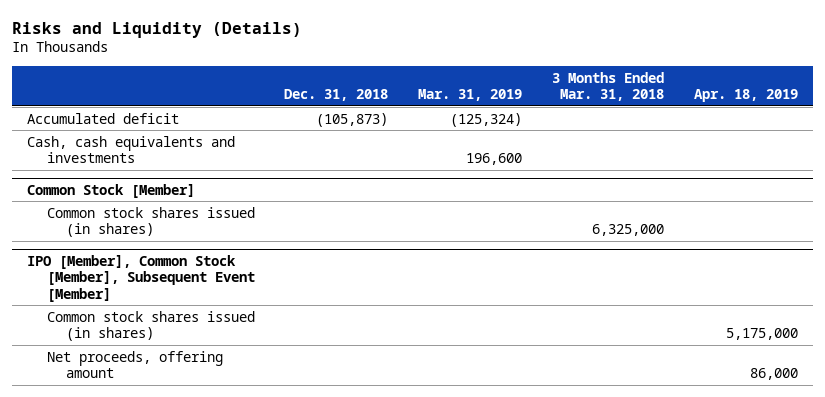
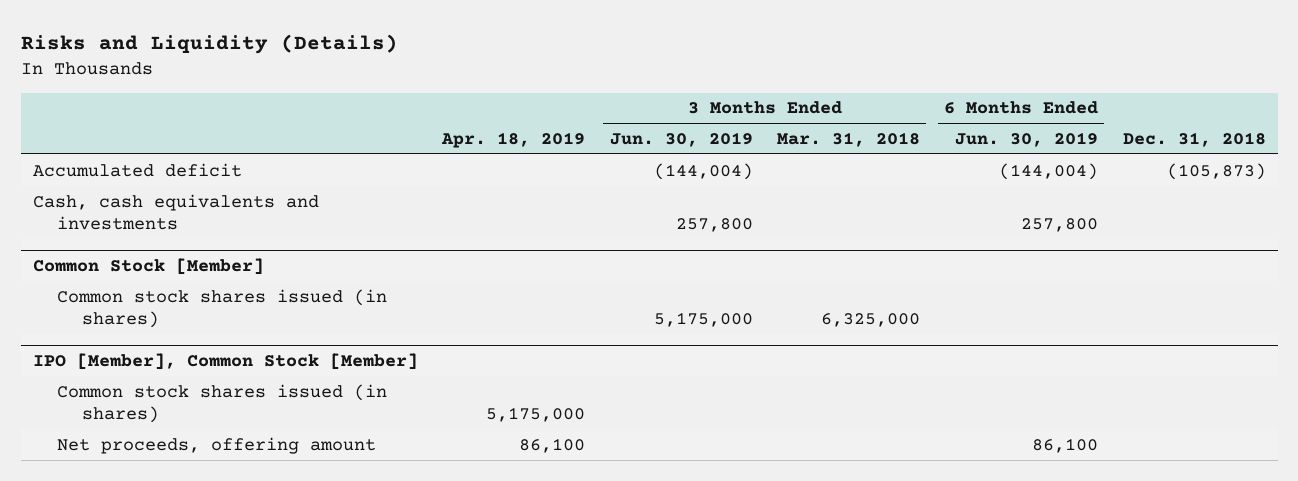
- | Dec. 31, 2018 | Mar. 31, 2019 | 3 Months Ended Mar. 31, 2018 | Apr. 18, 2019
+ | Apr. 18, 2019 | 3 Months Ended Jun. 30, 2019 | 3 Months Ended Mar. 31, 2018 | 6 Months Ended Jun. 30, 2019 | Dec. 31, 2018
- IPO [Member], Common Stock [Member], Subsequent Event [Member]
+ IPO [Member], Common Stock [Member]
- Net proceeds, offering amount | | | | 86,000
+ Net proceeds, offering amount | 86,100 | | | 86,100 |

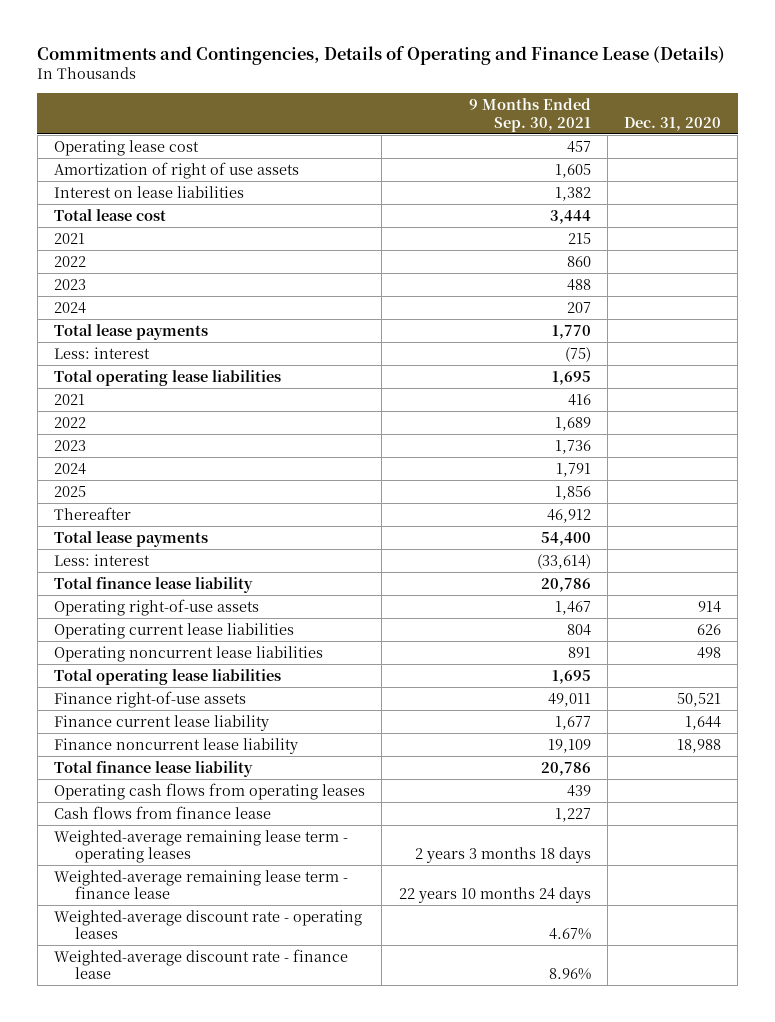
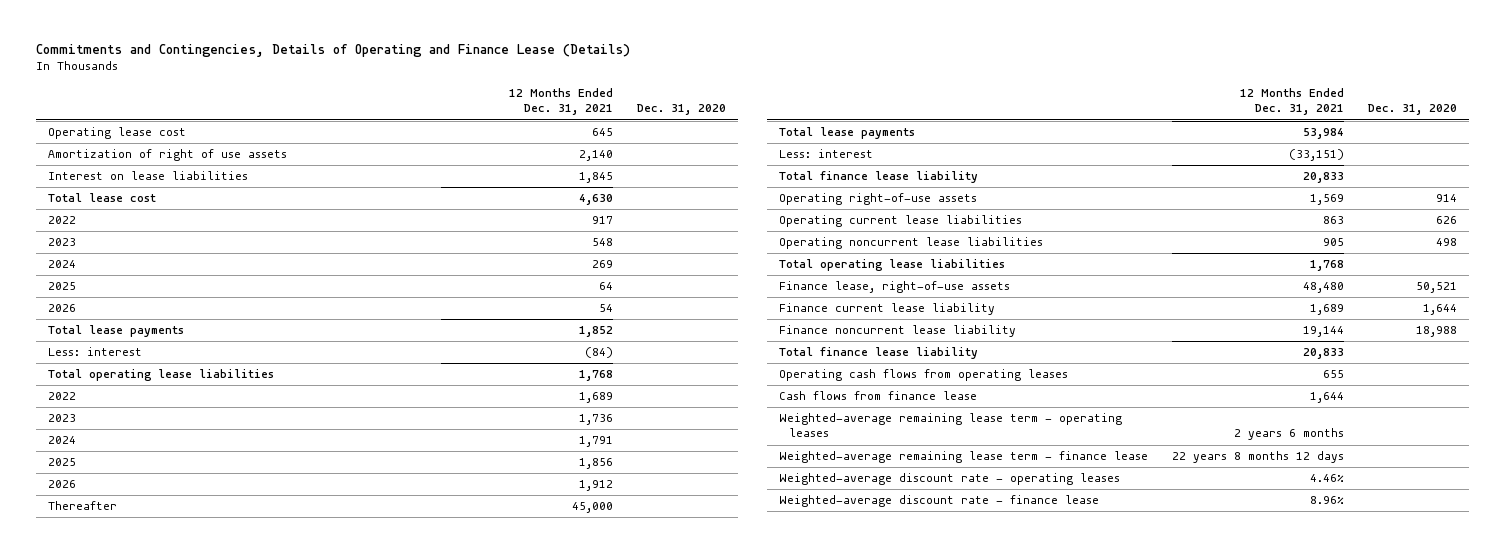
- | 9 Months Ended Sep. 30, 2021 | Dec. 31, 2020
+ | 12 Months Ended Dec. 31, 2021 | Dec. 31, 2020
- 2021 | 215 |
+ 2025 | 64 |
+ 2026 | 54 |
- 2021 | 416 |
+ 2026 | 1,912 |
- Finance right-of-use assets | 49,011 | 50,521
+ Finance lease, right-of-use assets | 48,480 | 50,521

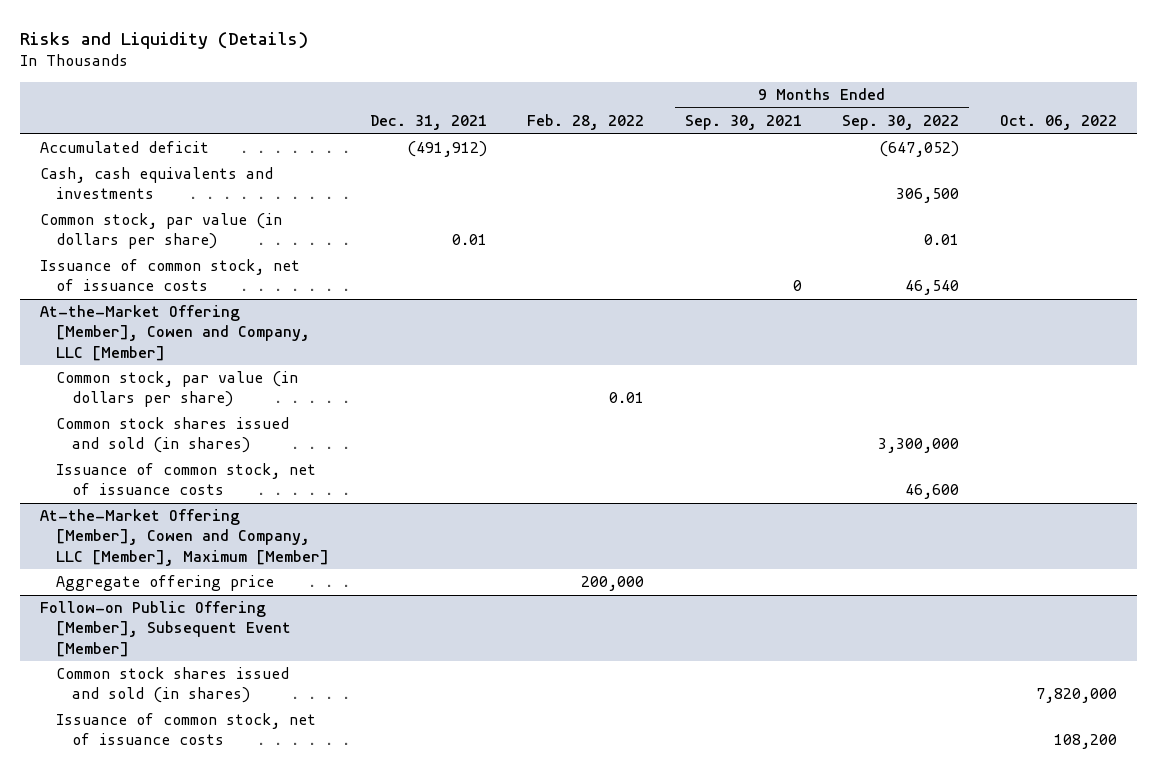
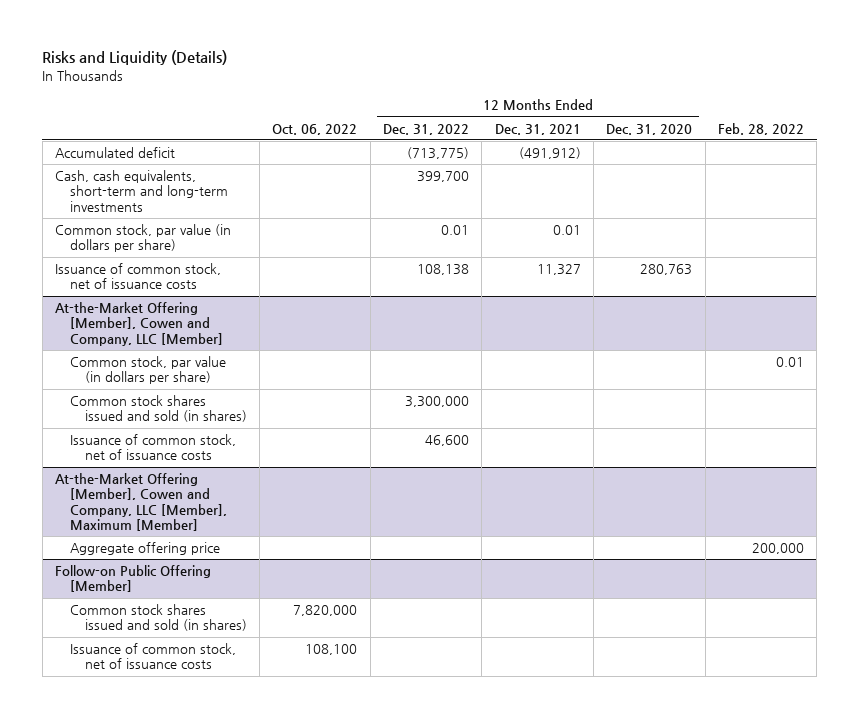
- | Dec. 31, 2021 | Feb. 28, 2022 | 9 Months Ended Sep. 30, 2021 | 9 Months Ended Sep. 30, 2022 | Oct. 06, 2022
+ | Oct. 06, 2022 | 12 Months Ended Dec. 31, 2022 | 12 Months Ended Dec. 31, 2021 | 12 Months Ended Dec. 31, 2020 | Feb. 28, 2022
- Cash, cash equivalents and investments | | | | 306,500 |
+ Cash, cash equivalents, short-term and long-term investments | | 399,700 | | |
- Follow-on Public Offering [Member], Subsequent Event [Member]
+ Follow-on Public Offering [Member]
- Issuance of common stock, net of issuance costs | | | | | 108,200
+ Issuance of common stock, net of issuance costs | 108,100 | | | |

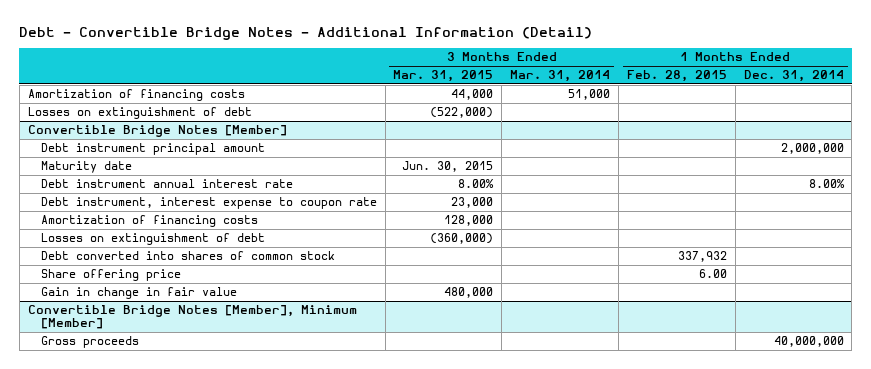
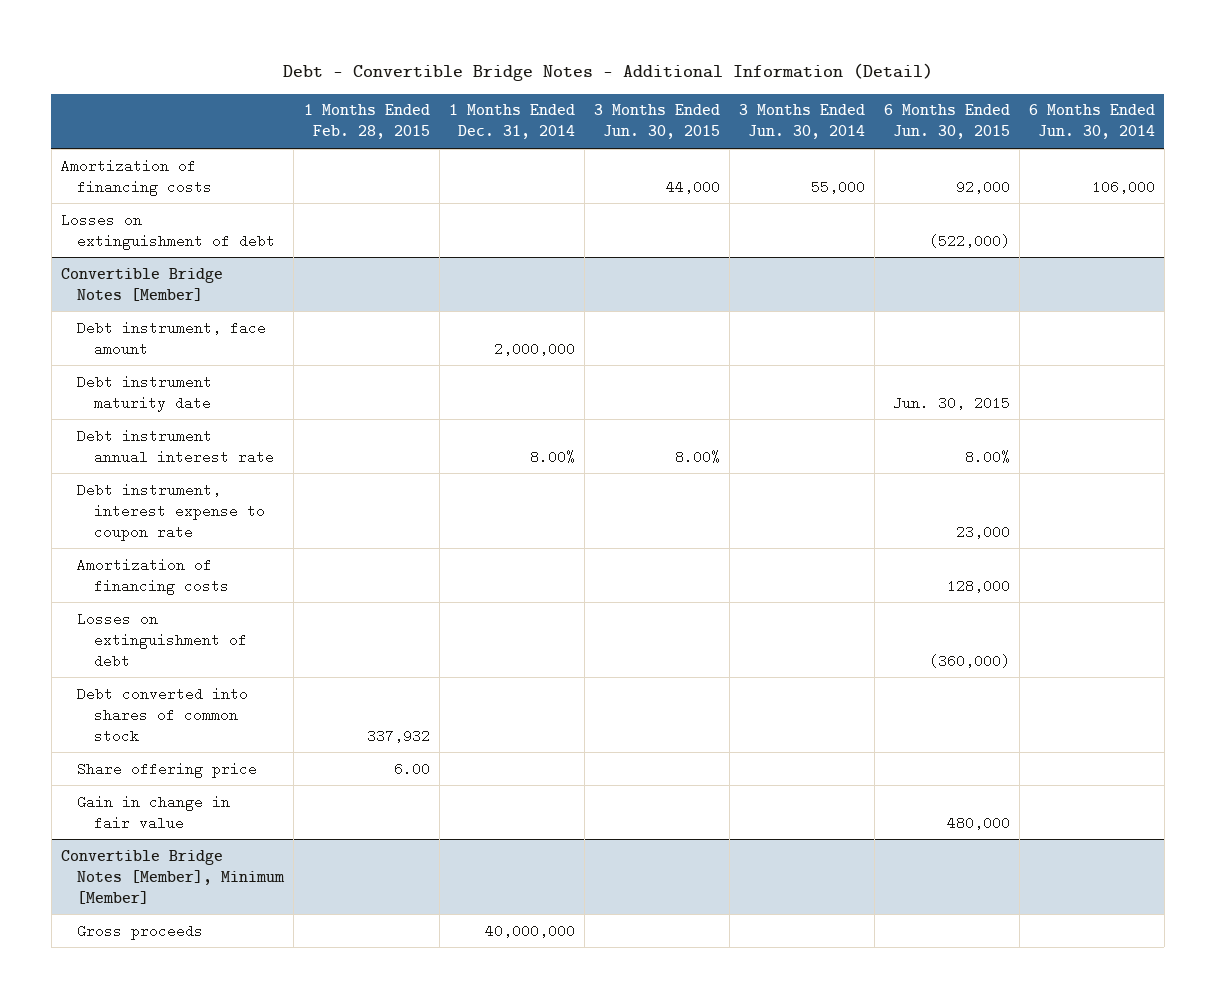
- | 3 Months Ended Mar. 31, 2015 | 3 Months Ended Mar. 31, 2014 | 1 Months Ended Feb. 28, 2015 | 1 Months Ended Dec. 31, 2014
+ | 1 Months Ended Feb. 28, 2015 | 1 Months Ended Dec. 31, 2014 | 3 Months Ended Jun. 30, 2015 | 3 Months Ended Jun. 30, 2014 | 6 Months Ended Jun. 30, 2015 | 6 Months Ended Jun. 30, 2014
@ Convertible Bridge Notes [Member]
- Debt instrument principal amount | | | | 2,000,000
- Maturity date | Jun. 30, 2015 | | |
+ Debt instrument, face amount | | 2,000,000 | | | |
+ Debt instrument maturity date | | | | | Jun. 30, 2015 |

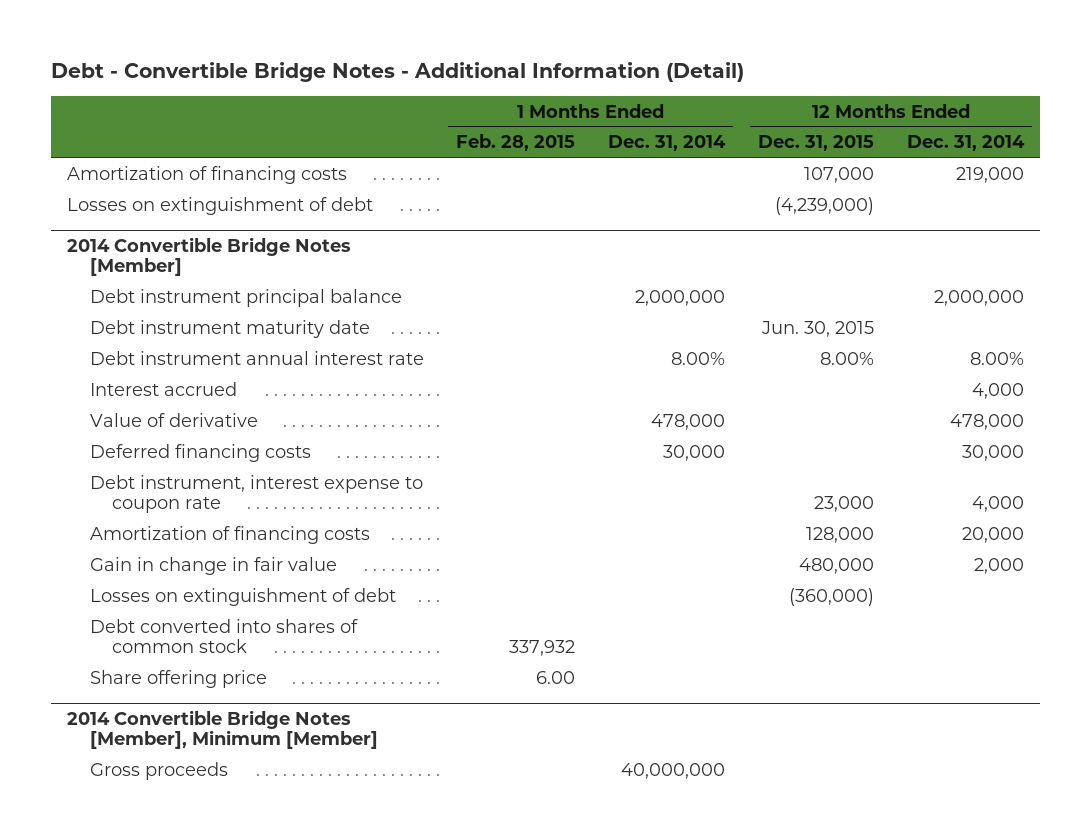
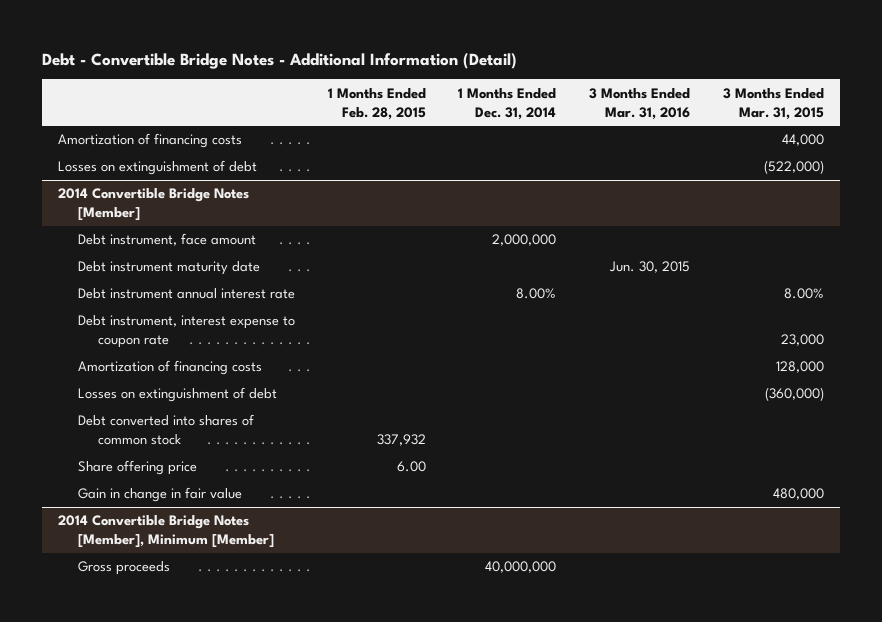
- | 1 Months Ended Feb. 28, 2015 | 1 Months Ended Dec. 31, 2014 | 12 Months Ended Dec. 31, 2015 | 12 Months Ended Dec. 31, 2014
+ | 1 Months Ended Feb. 28, 2015 | 1 Months Ended Dec. 31, 2014 | 3 Months Ended Mar. 31, 2016 | 3 Months Ended Mar. 31, 2015
@ 2014 Convertible Bridge Notes [Member]
- Debt instrument principal balance | | 2,000,000 | | 2,000,000
+ Debt instrument, face amount | | 2,000,000 | |
- Interest accrued | | | | 4,000
- Value of derivative | | 478,000 | | 478,000
- Deferred financing costs | | 30,000 | | 30,000
moved down: Gain in change in fair value | | | | 480,000

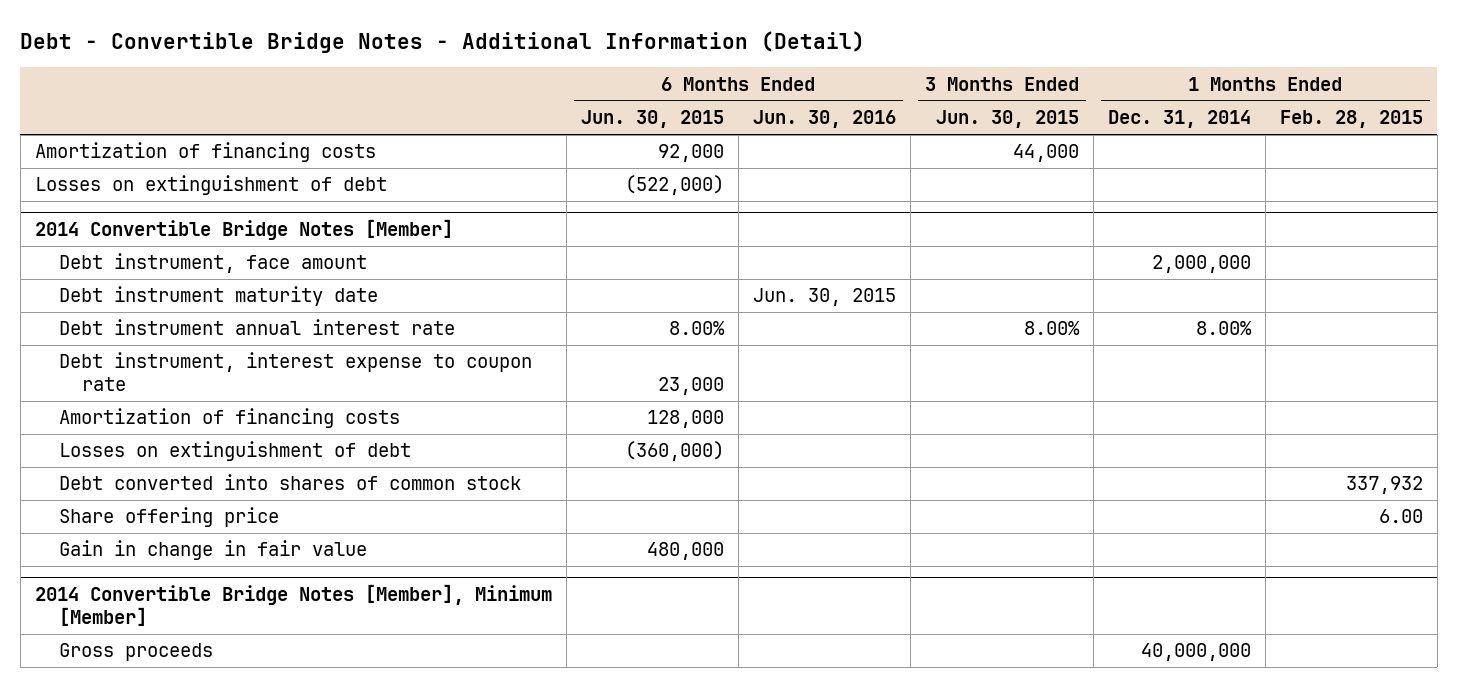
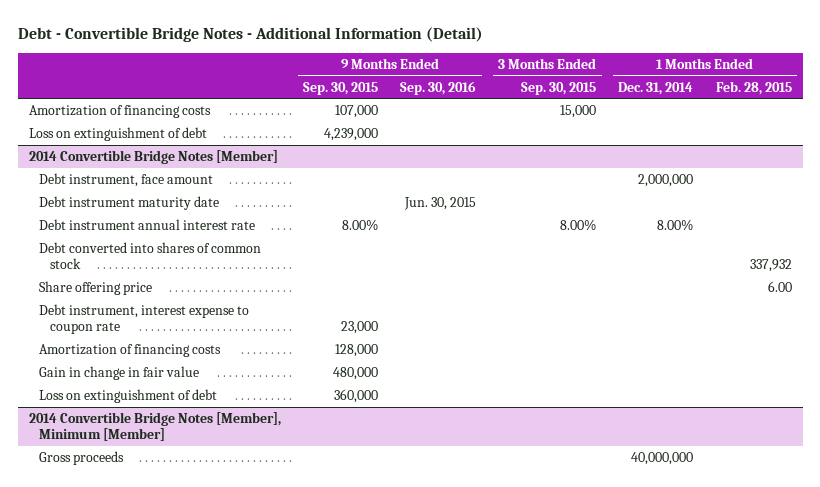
- | 6 Months Ended Jun. 30, 2015 | 6 Months Ended Jun. 30, 2016 | 3 Months Ended Jun. 30, 2015 | 1 Months Ended Dec. 31, 2014 | 1 Months Ended Feb. 28, 2015
+ | 9 Months Ended Sep. 30, 2015 | 9 Months Ended Sep. 30, 2016 | 3 Months Ended Sep. 30, 2015 | 1 Months Ended Dec. 31, 2014 | 1 Months Ended Feb. 28, 2015
- Losses on extinguishment of debt | (522,000) | | | |
+ Loss on extinguishment of debt | 4,239,000 | | | |
@ 2014 Convertible Bridge Notes [Member]
- Losses on extinguishment of debt | (360,000) | | | |
moved down: Debt instrument, interest expense to coupon rate | 23,000 | | | |
moved down: Amortization of financing costs | 128,000 | | | |
+ Loss on extinguishment of debt | 360,000 | | | |

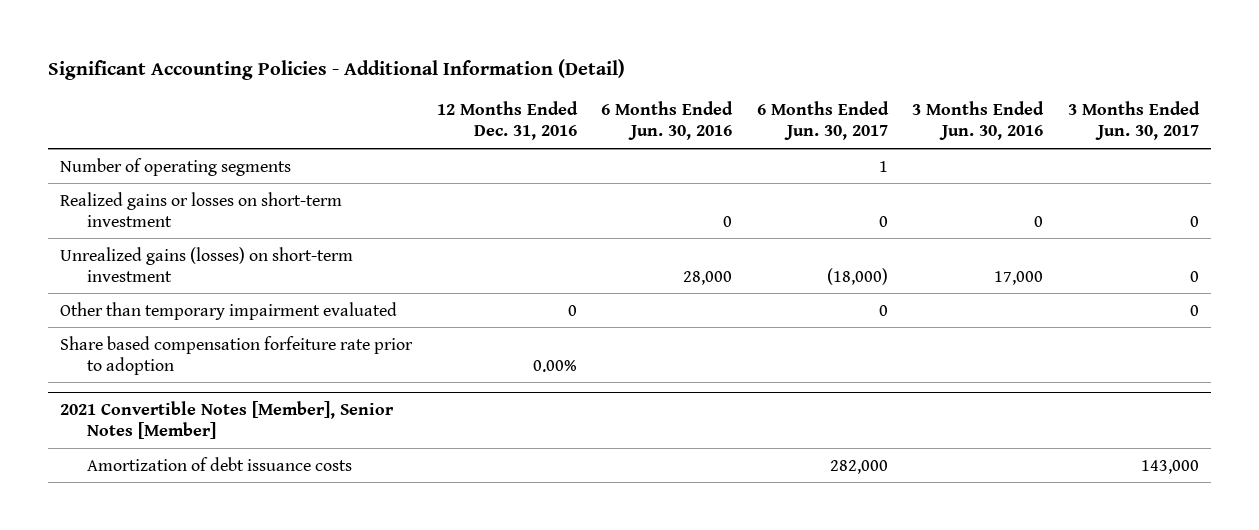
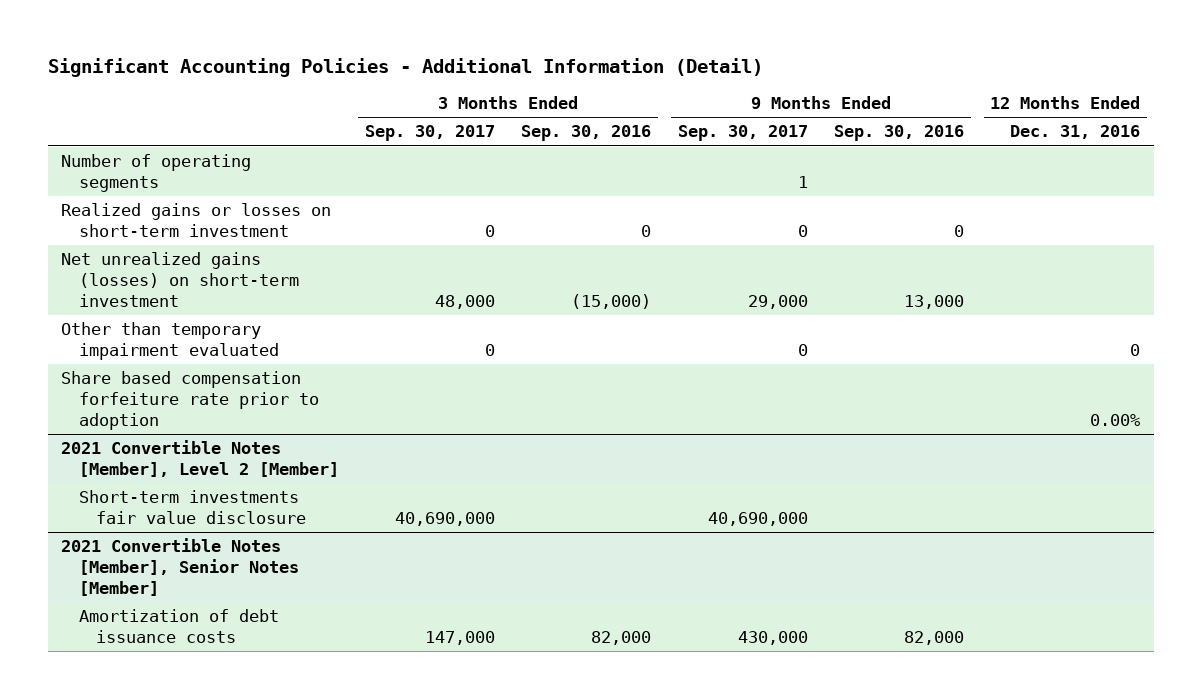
- | 12 Months Ended Dec. 31, 2016 | 6 Months Ended Jun. 30, 2016 | 6 Months Ended Jun. 30, 2017 | 3 Months Ended Jun. 30, 2016 | 3 Months Ended Jun. 30, 2017
+ | 3 Months Ended Sep. 30, 2017 | 3 Months Ended Sep. 30, 2016 | 9 Months Ended Sep. 30, 2017 | 9 Months Ended Sep. 30, 2016 | 12 Months Ended Dec. 31, 2016
- Unrealized gains (losses) on short-term investment | | 28,000 | (18,000) | 17,000 | 0
+ Net unrealized gains (losses) on short-term investment | 48,000 | (15,000) | 29,000 | 13,000 |
+ 2021 Convertible Notes [Member], Level 2 [Member]
+ Short-term investments fair value disclosure | 40,690,000 | | 40,690,000 | |

